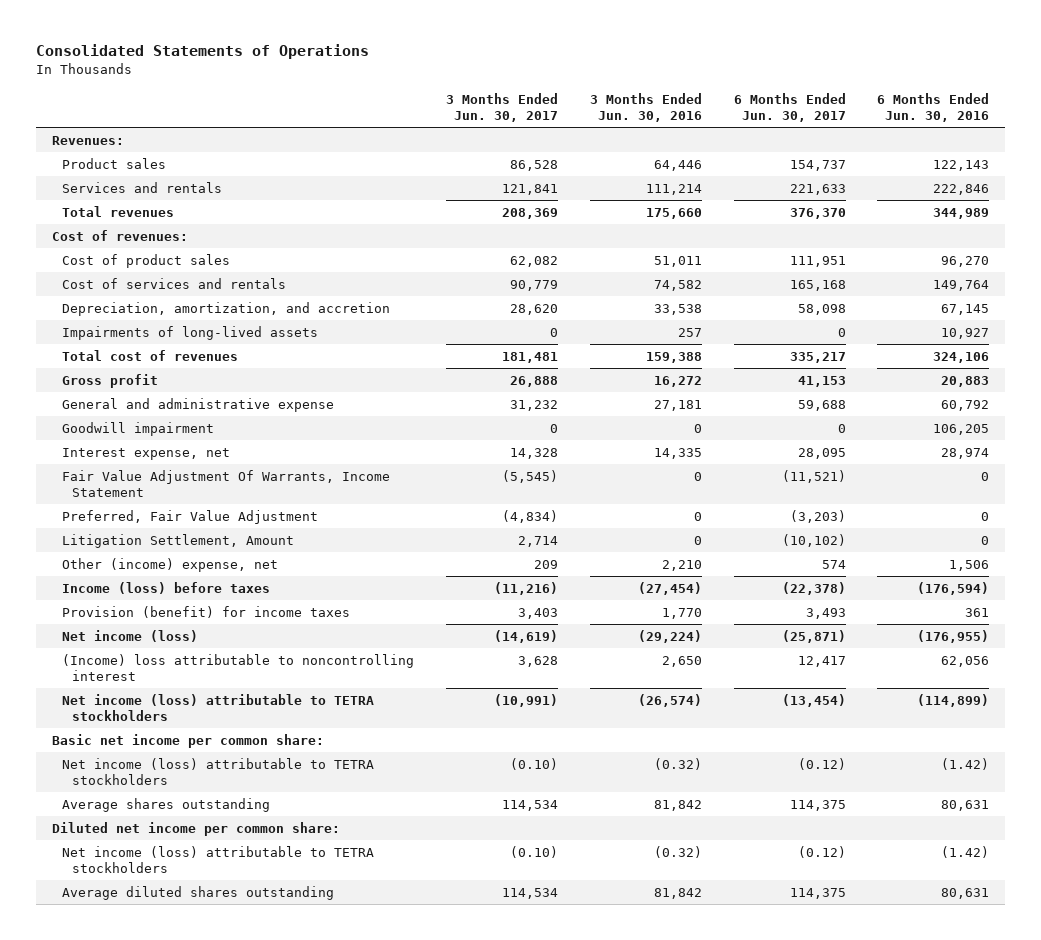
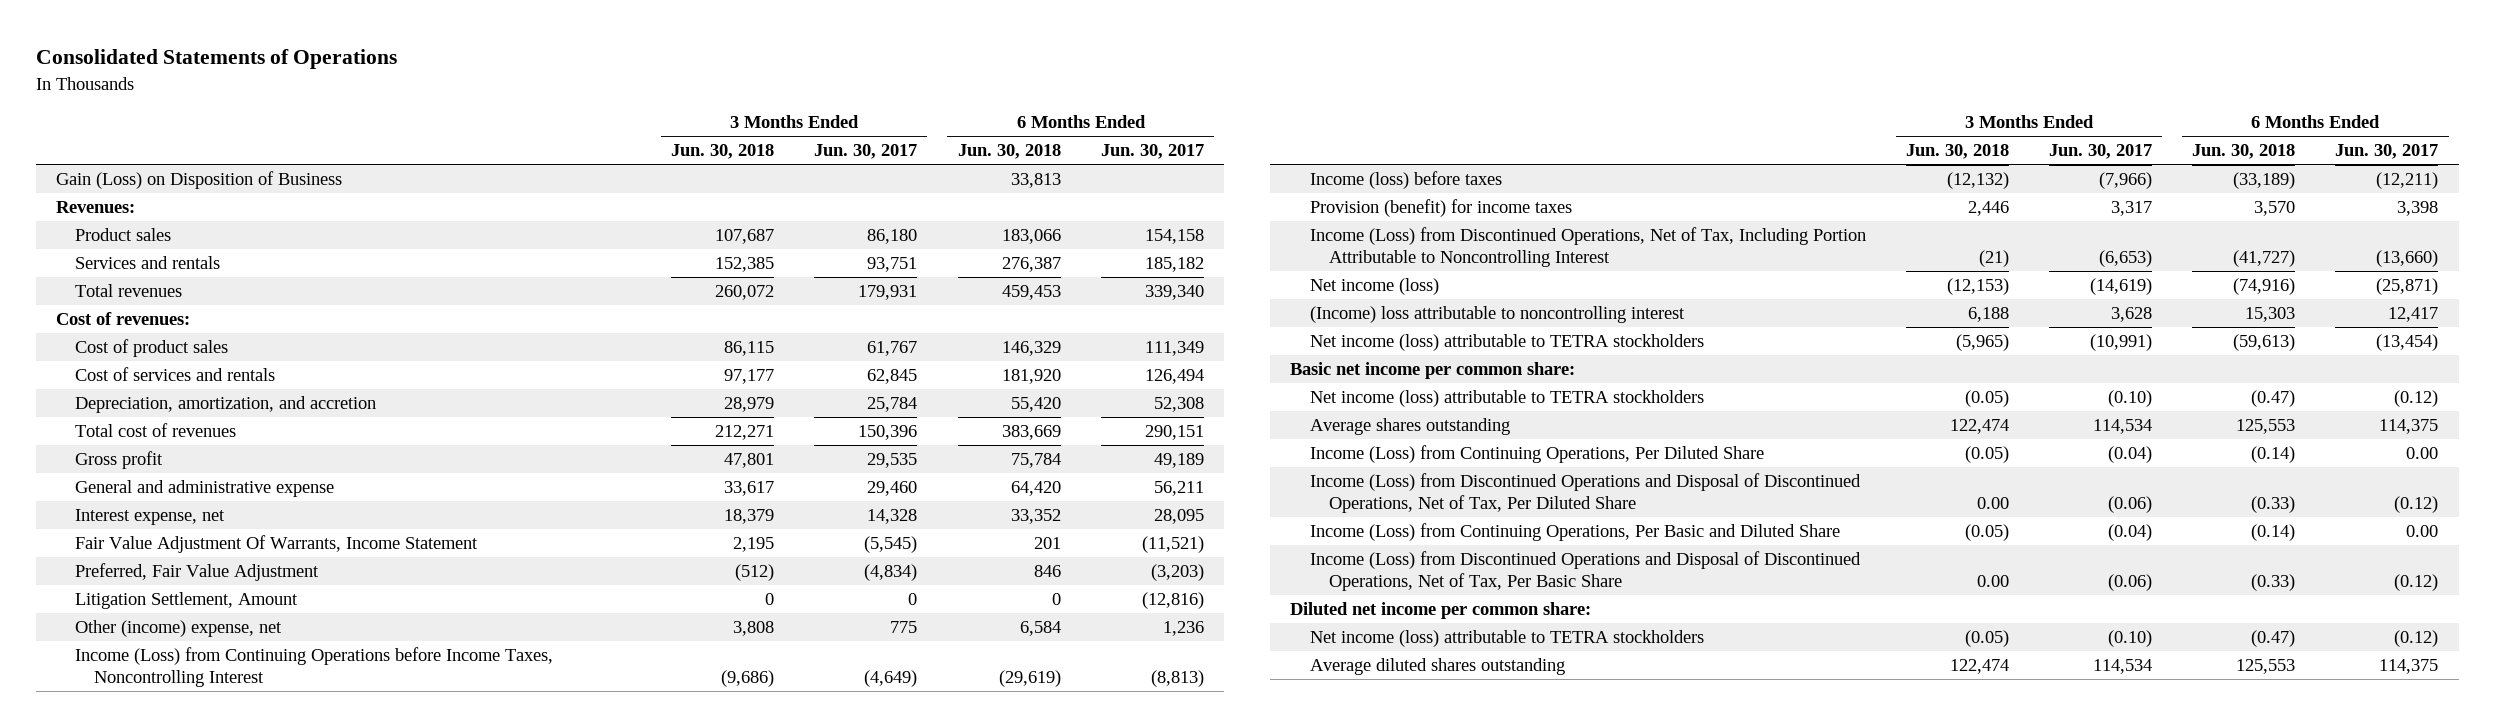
- | 3 Months Ended Jun. 30, 2017 | 3 Months Ended Jun. 30, 2016 | 6 Months Ended Jun. 30, 2017 | 6 Months Ended Jun. 30, 2016
+ | 3 Months Ended Jun. 30, 2018 | 3 Months Ended Jun. 30, 2017 | 6 Months Ended Jun. 30, 2018 | 6 Months Ended Jun. 30, 2017
+ Gain (Loss) on Disposition of Business | | | 33,813 |
- Product sales | 86,528 | 64,446 | 154,737 | 122,143
- Services and rentals | 121,841 | 111,214 | 221,633 | 222,846
- Total revenues | 208,369 | 175,660 | 376,370 | 344,989
+ Product sales | 107,687 | 86,180 | 183,066 | 154,158
+ Services and rentals | 152,385 | 93,751 | 276,387 | 185,182
+ Total revenues | 260,072 | 179,931 | 459,453 | 339,340
- Cost of product sales | 62,082 | 51,011 | 111,951 | 96,270
- Cost of services and rentals | 90,779 | 74,582 | 165,168 | 149,764
- Depreciation, amortization, and accretion | 28,620 | 33,538 | 58,098 | 67,145
- Impairments of long-lived assets | 0 | 257 | 0 | 10,927
- Total cost of revenues | 181,481 | 159,388 | 335,217 | 324,106
- Gross profit | 26,888 | 16,272 | 41,153 | 20,883
- General and administrative expense | 31,232 | 27,181 | 59,688 | 60,792
- Goodwill impairment | 0 | 0 | 0 | 106,205
+ Cost of product sales | 86,115 | 61,767 | 146,329 | 111,349
+ Cost of services and rentals | 97,177 | 62,845 | 181,920 | 126,494
+ Depreciation, amortization, and accretion | 28,979 | 25,784 | 55,420 | 52,308
+ Total cost of revenues | 212,271 | 150,396 | 383,669 | 290,151
+ Gross profit | 47,801 | 29,535 | 75,784 | 49,189
+ General and administrative expense | 33,617 | 29,460 | 64,420 | 56,211
- Litigation Settlement, Amount | 2,714 | 0 | (10,102) | 0
- Other (income) expense, net | 209 | 2,210 | 574 | 1,506
- Income (loss) before taxes | (11,216) | (27,454) | (22,378) | (176,594)
- Provision (benefit) for income taxes | 3,403 | 1,770 | 3,493 | 361
+ Litigation Settlement, Amount | 0 | 0 | 0 | (12,816)
+ Other (income) expense, net | 3,808 | 775 | 6,584 | 1,236
+ Income (Loss) from Continuing Operations before Income Taxes, Noncontrolling Interest | (9,686) | (4,649) | (29,619) | (8,813)
+ Income (loss) before taxes | (12,132) | (7,966) | (33,189) | (12,211)
+ Provision (benefit) for income taxes | 2,446 | 3,317 | 3,570 | 3,398
+ Income (Loss) from Discontinued Operations, Net of Tax, Including Portion Attributable to Noncontrolling Interest | (21) | (6,653) | (41,727) | (13,660)
+ Income (Loss) from Continuing Operations, Per Diluted Share | (0.05) | (0.04) | (0.14) | 0.00
+ Income (Loss) from Discontinued Operations and Disposal of Discontinued Operations, Net of Tax, Per Diluted Share | 0.00 | (0.06) | (0.33) | (0.12)
+ Income (Loss) from Continuing Operations, Per Basic and Diluted Share | (0.05) | (0.04) | (0.14) | 0.00
+ Income (Loss) from Discontinued Operations and Disposal of Discontinued Operations, Net of Tax, Per Basic Share | 0.00 | (0.06) | (0.33) | (0.12)

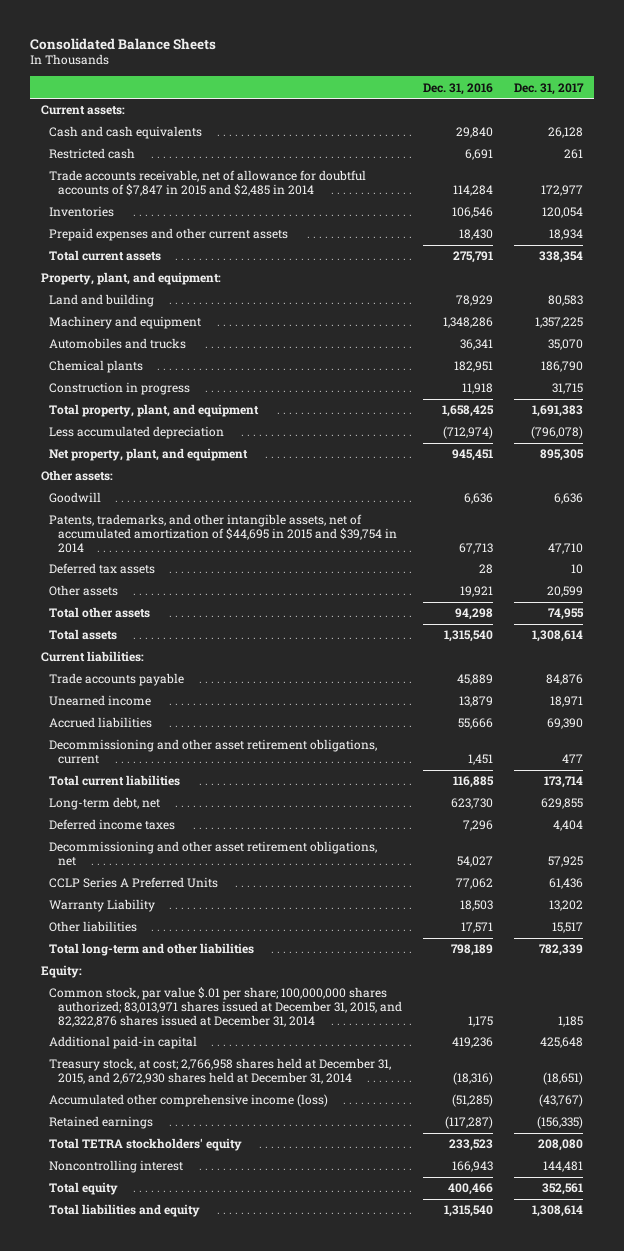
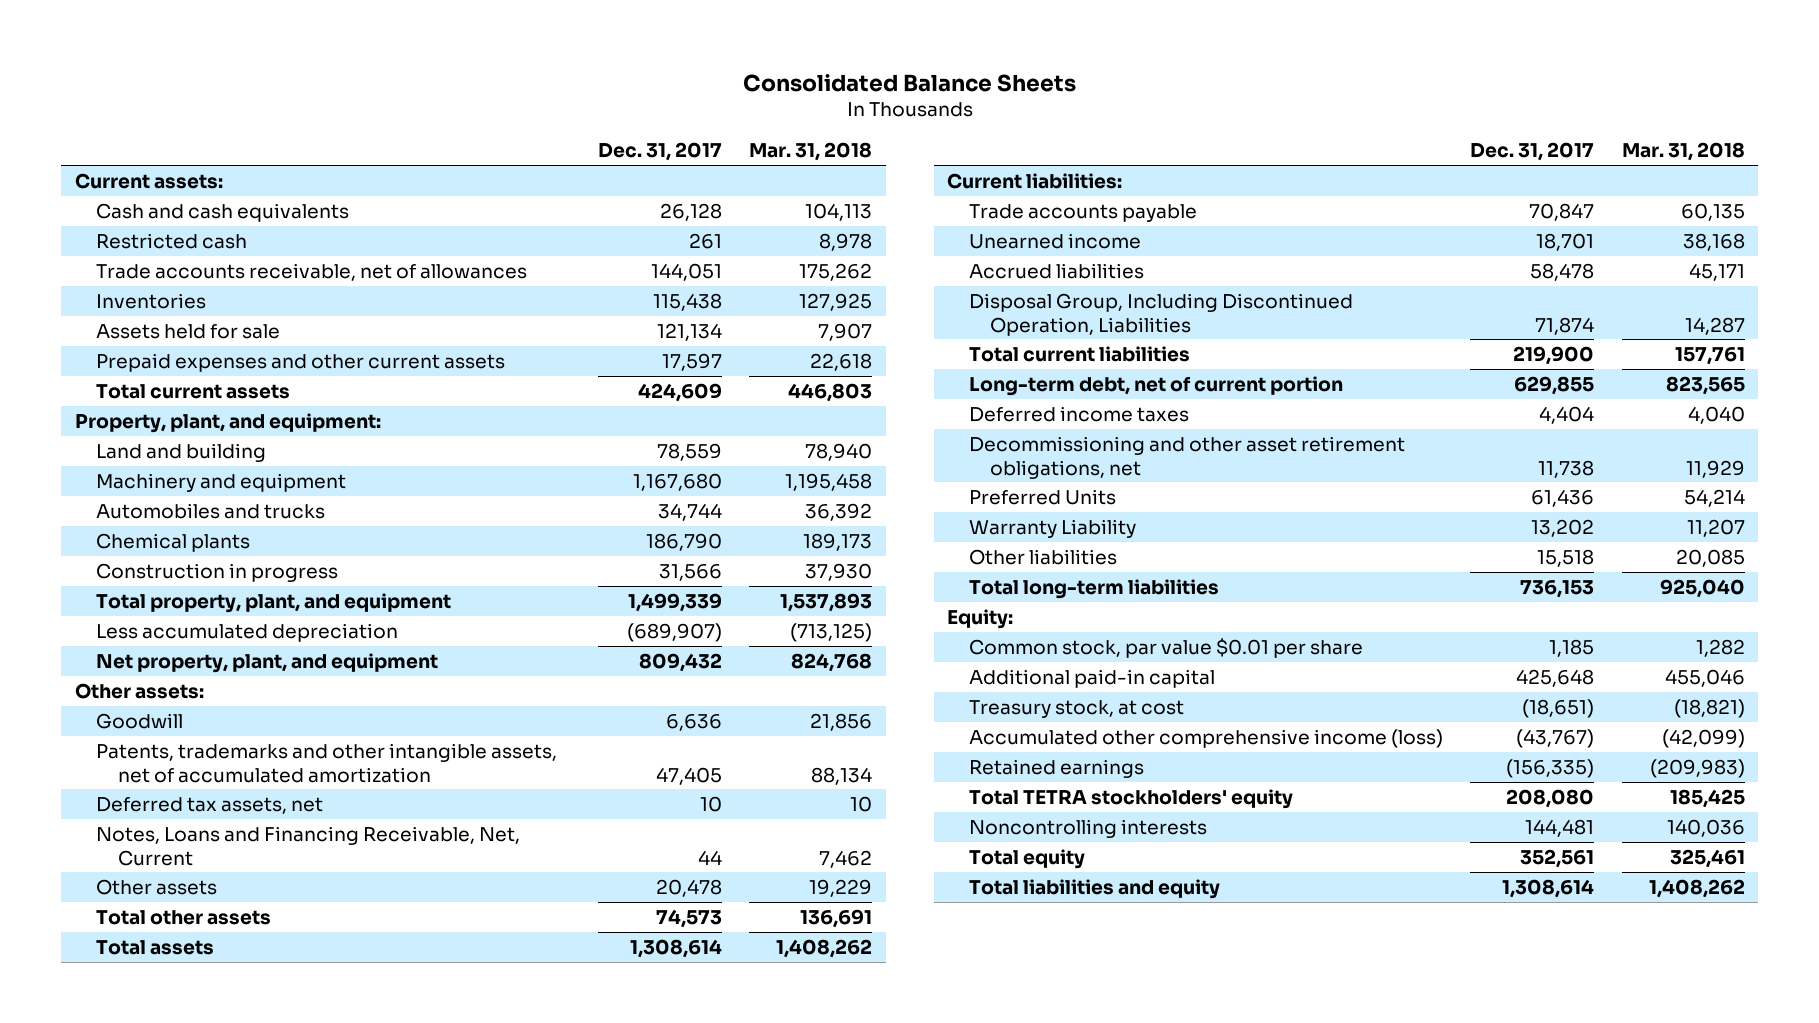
- | Dec. 31, 2016 | Dec. 31, 2017
+ | Dec. 31, 2017 | Mar. 31, 2018
- Trade accounts receivable, net of allowance for doubtful accounts of $7,847 in 2015 and $2,485 in 2014 | 114,284 | 172,977
- Inventories | 106,546 | 120,054
- Prepaid expenses and other current assets | 18,430 | 18,934
- Total current assets | 275,791 | 338,354
+ Trade accounts receivable, net of allowances | 144,051 | 175,262
+ Inventories | 115,438 | 127,925
+ Assets held for sale | 121,134 | 7,907
+ Prepaid expenses and other current assets | 17,597 | 22,618
+ Total current assets | 424,609 | 446,803
- Land and building | 78,929 | 80,583
- Machinery and equipment | 1,348,286 | 1,357,225
- Automobiles and trucks | 36,341 | 35,070
+ Land and building | 78,559 | 78,940
+ Machinery and equipment | 1,167,680 | 1,195,458
+ Automobiles and trucks | 34,744 | 36,392
- Construction in progress | 11,918 | 31,715
- Total property, plant, and equipment | 1,658,425 | 1,691,383
- Less accumulated depreciation | (712,974) | (796,078)
- Net property, plant, and equipment | 945,451 | 895,305
+ Construction in progress | 31,566 | 37,930
+ Total property, plant, and equipment | 1,499,339 | 1,537,893
+ Less accumulated depreciation | (689,907) | (713,125)
+ Net property, plant, and equipment | 809,432 | 824,768
- Patents, trademarks, and other intangible assets, net of accumulated amortization of $44,695 in 2015 and $39,754 in 2014 | 67,713 | 47,710
- Deferred tax assets | 28 | 10
- Other assets | 19,921 | 20,599
- Total other assets | 94,298 | 74,955
+ Patents, trademarks and other intangible assets, net of accumulated amortization | 47,405 | 88,134
+ Deferred tax assets, net | 10 | 10
+ Notes, Loans and Financing Receivable, Net, Current | 44 | 7,462
+ Other assets | 20,478 | 19,229
+ Total other assets | 74,573 | 136,691
- Trade accounts payable | 45,889 | 84,876
- Unearned income | 13,879 | 18,971
- Accrued liabilities | 55,666 | 69,390
- Decommissioning and other asset retirement obligations, current | 1,451 | 477
- Total current liabilities | 116,885 | 173,714
- Long-term debt, net | 623,730 | 629,855
+ Trade accounts payable | 70,847 | 60,135
+ Unearned income | 18,701 | 38,168
+ Accrued liabilities | 58,478 | 45,171
+ Disposal Group, Including Discontinued Operation, Liabilities | 71,874 | 14,287
+ Total current liabilities | 219,900 | 157,761
+ Long-term debt, net of current portion | 629,855 | 823,565
- Decommissioning and other asset retirement obligations, net | 54,027 | 57,925
- CCLP Series A Preferred Units | 77,062 | 61,436
+ Decommissioning and other asset retirement obligations, net | 11,738 | 11,929
+ Preferred Units | 61,436 | 54,214
- Other liabilities | 17,571 | 15,517
- Total long-term and other liabilities | 798,189 | 782,339
+ Other liabilities | 15,518 | 20,085
+ Total long-term liabilities | 736,153 | 925,040
- Common stock, par value $.01 per share; 100,000,000 shares authorized; 83,013,971 shares issued at December 31, 2015, and 82,322,876 shares issued at December 31, 2014 | 1,175 | 1,185
+ Common stock, par value $0.01 per share | 1,185 | 1,282
- Treasury stock, at cost; 2,766,958 shares held at December 31, 2015, and 2,672,930 shares held at December 31, 2014 | (18,316) | (18,651)
+ Treasury stock, at cost | (18,651) | (18,821)
- Noncontrolling interest | 166,943 | 144,481
+ Noncontrolling interests | 144,481 | 140,036

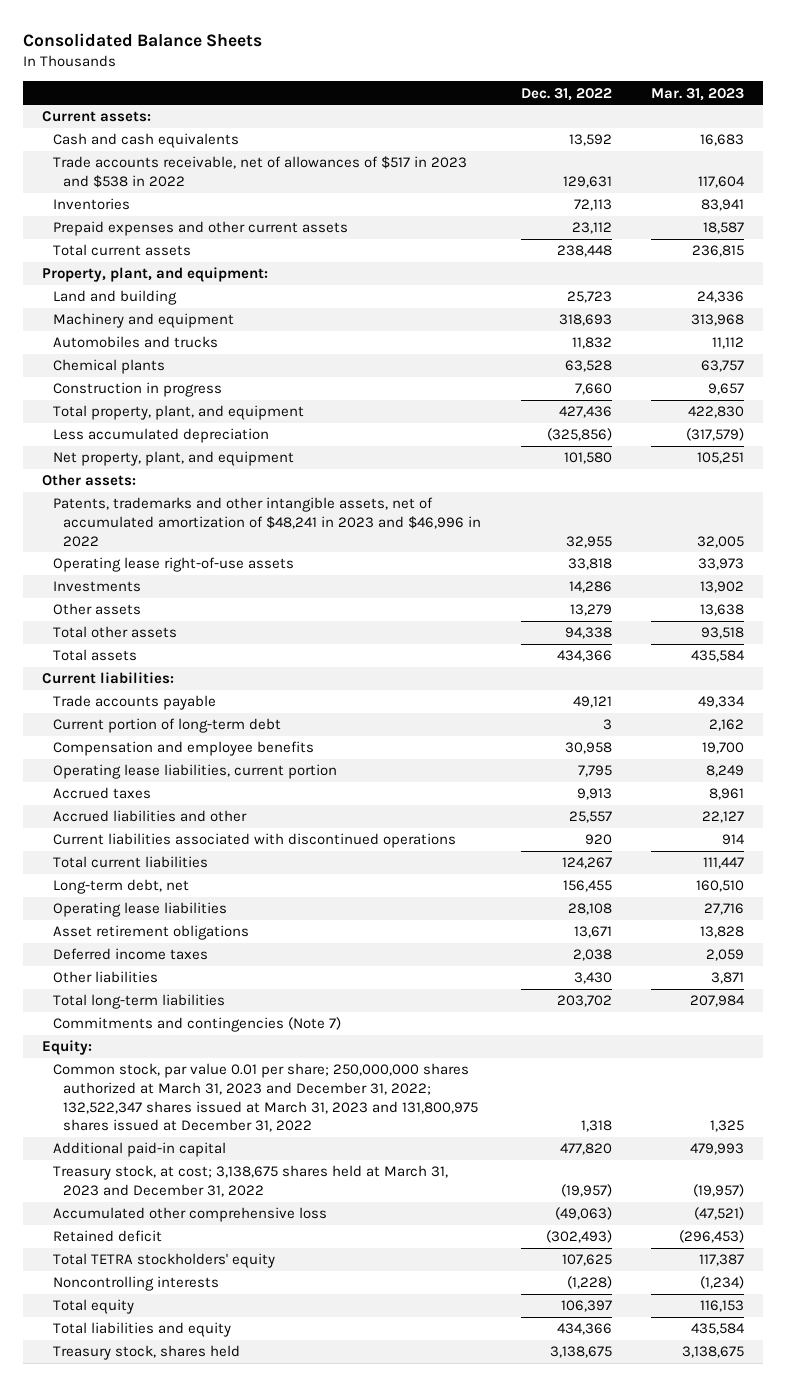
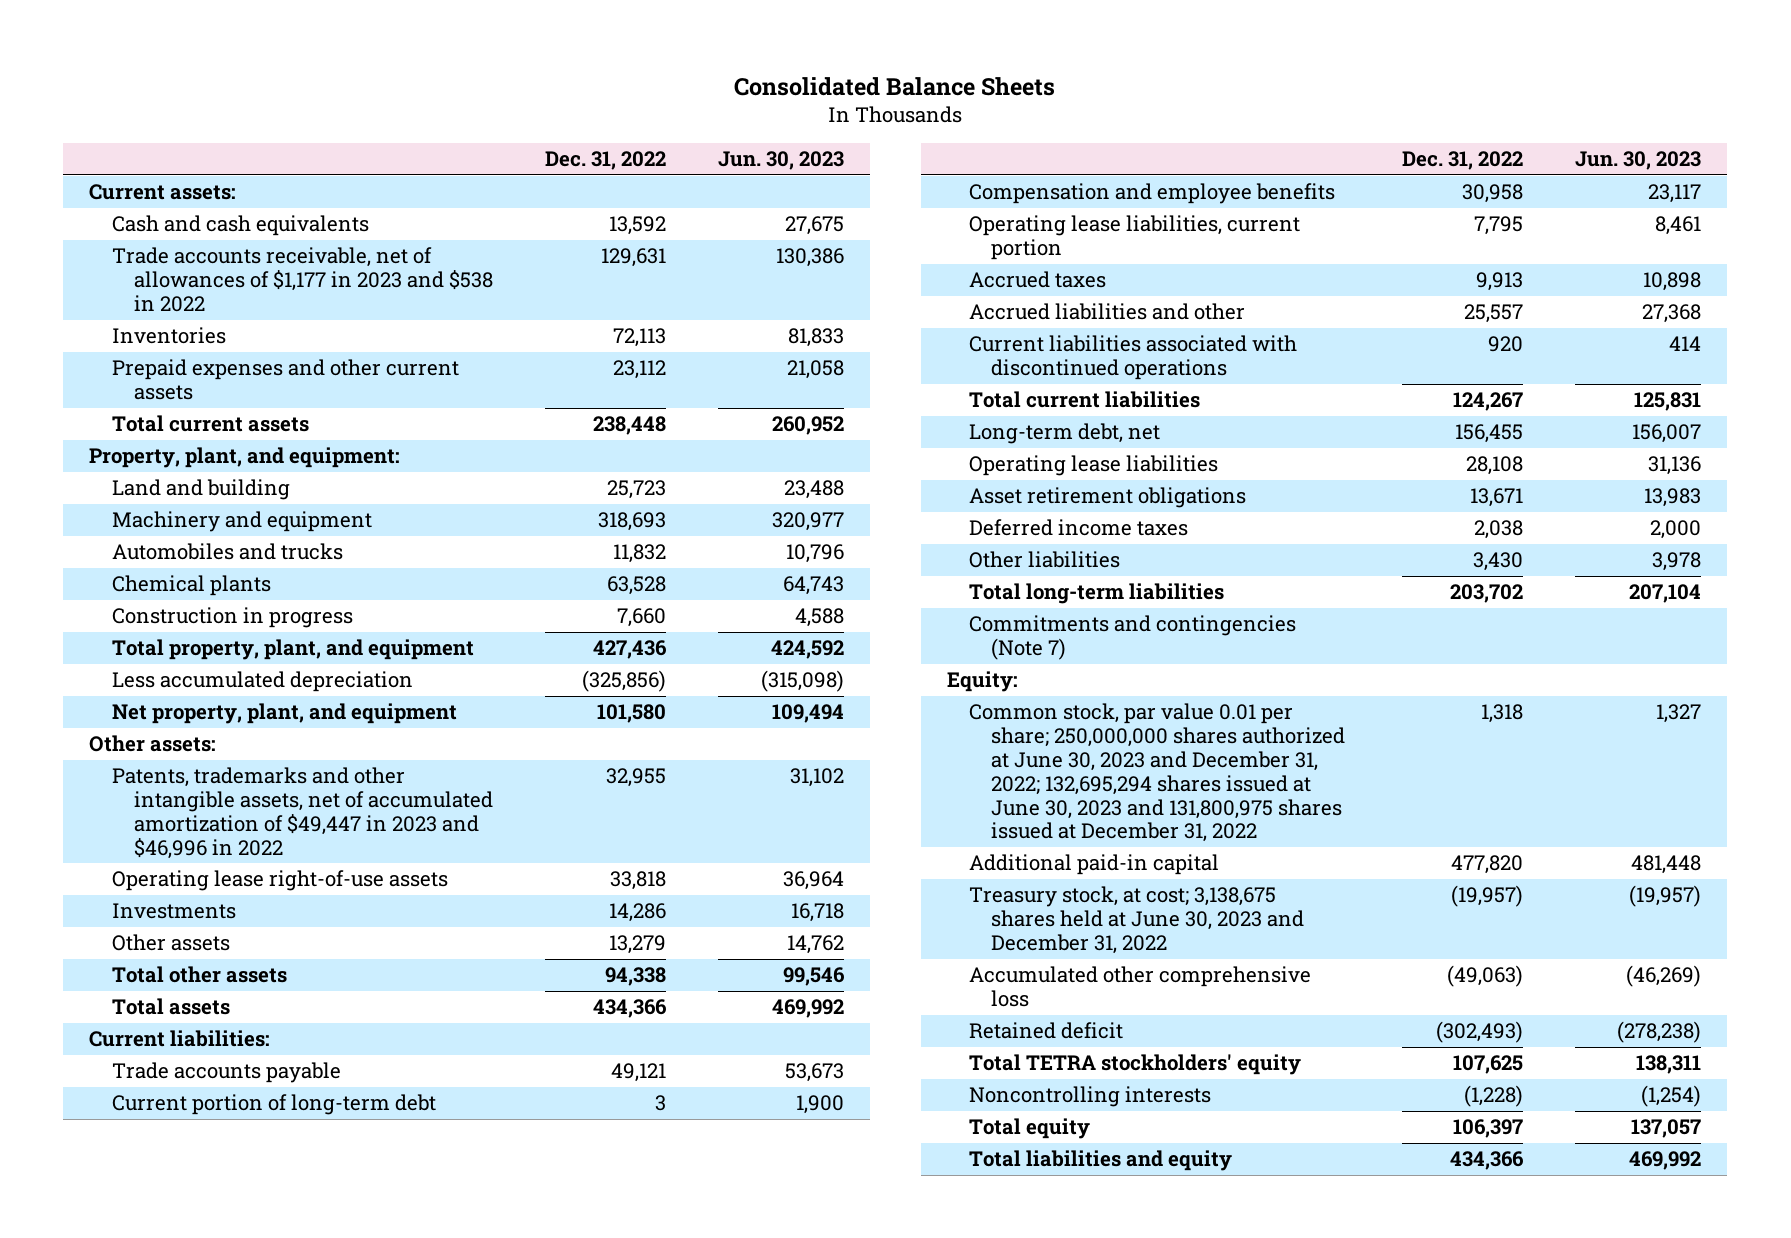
- | Dec. 31, 2022 | Mar. 31, 2023
+ | Dec. 31, 2022 | Jun. 30, 2023
- Trade accounts receivable, net of allowances of $517 in 2023 and $538 in 2022 | 129,631 | 117,604
+ Trade accounts receivable, net of allowances of $1,177 in 2023 and $538 in 2022 | 129,631 | 130,386
- Patents, trademarks and other intangible assets, net of accumulated amortization of $48,241 in 2023 and $46,996 in 2022 | 32,955 | 32,005
+ Patents, trademarks and other intangible assets, net of accumulated amortization of $49,447 in 2023 and $46,996 in 2022 | 32,955 | 31,102
- Common stock, par value 0.01 per share; 250,000,000 shares authorized at March 31, 2023 and December 31, 2022; 132,522,347 shares issued at March 31, 2023 and 131,800,975 shares issued at December 31, 2022 | 1,318 | 1,325
+ Common stock, par value 0.01 per share; 250,000,000 shares authorized at June 30, 2023 and December 31, 2022; 132,695,294 shares issued at June 30, 2023 and 131,800,975 shares issued at December 31, 2022 | 1,318 | 1,327
- Treasury stock, at cost; 3,138,675 shares held at March 31, 2023 and December 31, 2022 | (19,957) | (19,957)
+ Treasury stock, at cost; 3,138,675 shares held at June 30, 2023 and December 31, 2022 | (19,957) | (19,957)
- Treasury stock, shares held | 3,138,675 | 3,138,675

